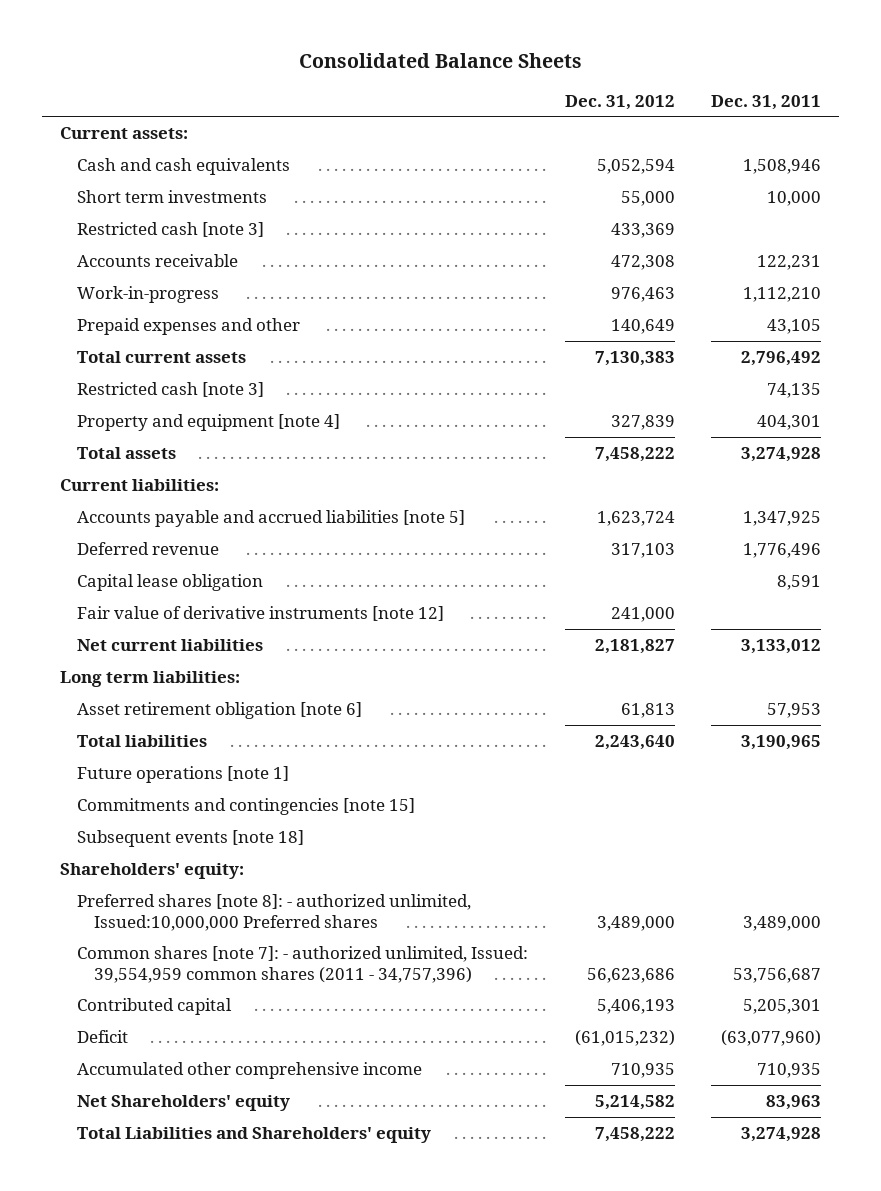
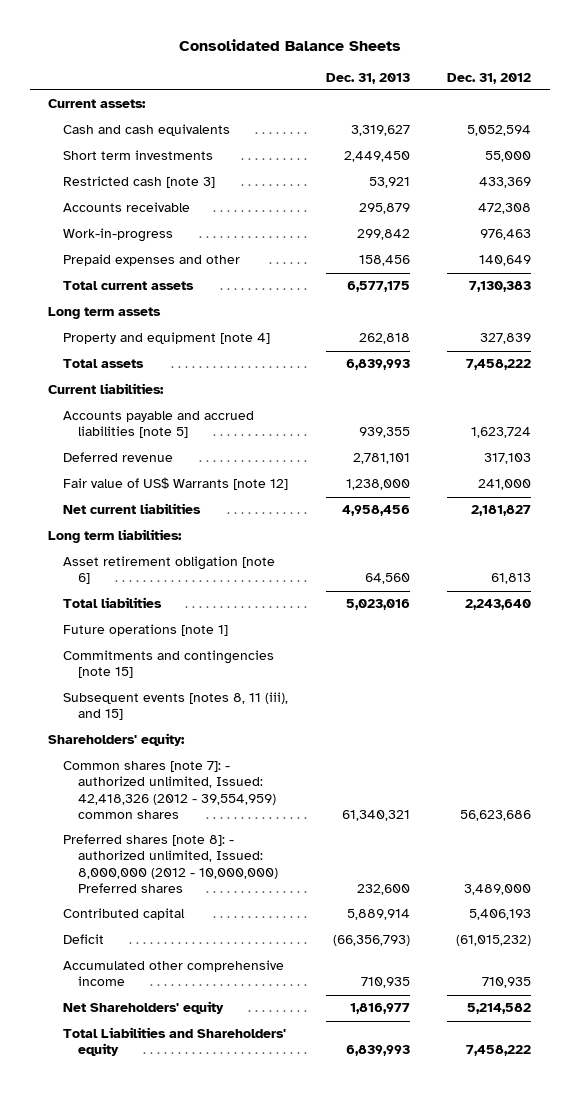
- | Dec. 31, 2012 | Dec. 31, 2011
+ | Dec. 31, 2013 | Dec. 31, 2012
- Restricted cash [note 3] | | 74,135
+ Long term assets
- Capital lease obligation | | 8,591
- Fair value of derivative instruments [note 12] | 241,000 |
+ Fair value of US$ Warrants [note 12] | 1,238,000 | 241,000
- Subsequent events [note 18]
+ Subsequent events [notes 8, 11 (iii), and 15]
- Preferred shares [note 8]: - authorized unlimited, Issued:10,000,000 Preferred shares | 3,489,000 | 3,489,000
- Common shares [note 7]: - authorized unlimited, Issued: 39,554,959 common shares (2011 - 34,757,396) | 56,623,686 | 53,756,687
+ Common shares [note 7]: - authorized unlimited, Issued: 42,418,326 (2012 - 39,554,959) common shares | 61,340,321 | 56,623,686
+ Preferred shares [note 8]: - authorized unlimited, Issued: 8,000,000 (2012 - 10,000,000) Preferred shares | 232,600 | 3,489,000

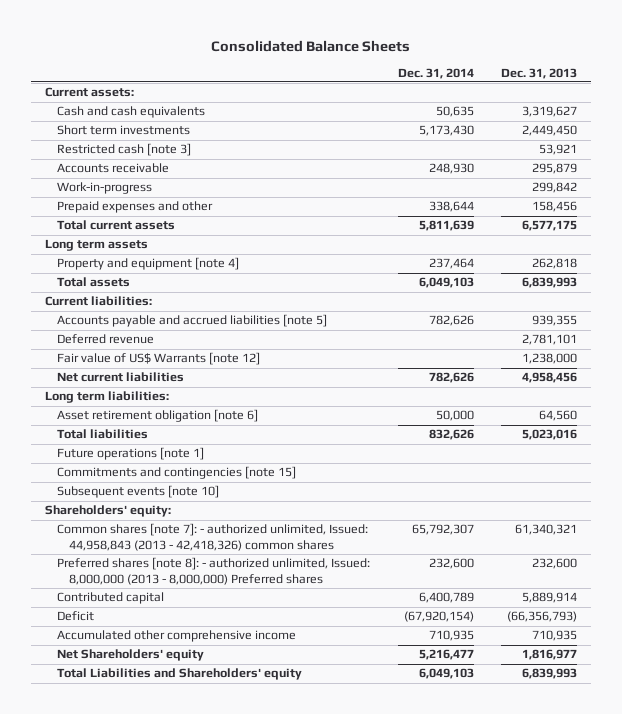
- | Dec. 31, 2013 | Dec. 31, 2012
+ | Dec. 31, 2014 | Dec. 31, 2013
- Subsequent events [notes 8, 11 (iii), and 15]
+ Subsequent events [note 10]
- Common shares [note 7]: - authorized unlimited, Issued: 42,418,326 (2012 - 39,554,959) common shares | 61,340,321 | 56,623,686
- Preferred shares [note 8]: - authorized unlimited, Issued: 8,000,000 (2012 - 10,000,000) Preferred shares | 232,600 | 3,489,000
+ Common shares [note 7]: - authorized unlimited, Issued: 44,958,843 (2013 - 42,418,326) common shares | 65,792,307 | 61,340,321
+ Preferred shares [note 8]: - authorized unlimited, Issued: 8,000,000 (2013 - 8,000,000) Preferred shares | 232,600 | 232,600

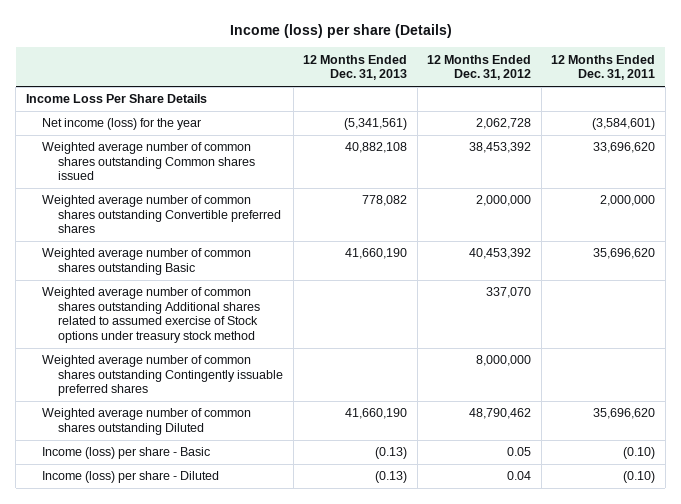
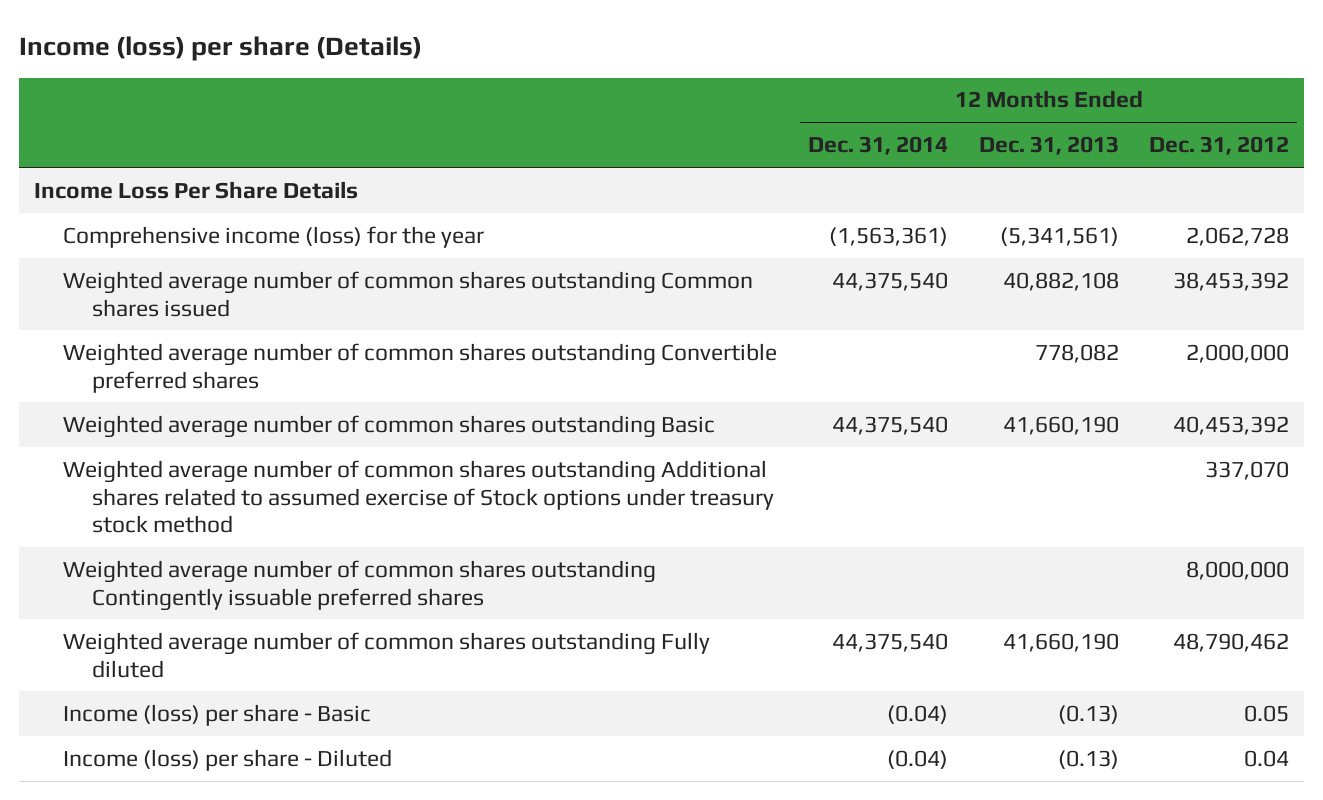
- | 12 Months Ended Dec. 31, 2013 | 12 Months Ended Dec. 31, 2012 | 12 Months Ended Dec. 31, 2011
+ | 12 Months Ended Dec. 31, 2014 | 12 Months Ended Dec. 31, 2013 | 12 Months Ended Dec. 31, 2012
- Net income (loss) for the year | (5,341,561) | 2,062,728 | (3,584,601)
+ Comprehensive income (loss) for the year | (1,563,361) | (5,341,561) | 2,062,728
- Weighted average number of common shares outstanding Diluted | 41,660,190 | 48,790,462 | 35,696,620
+ Weighted average number of common shares outstanding Fully diluted | 44,375,540 | 41,660,190 | 48,790,462

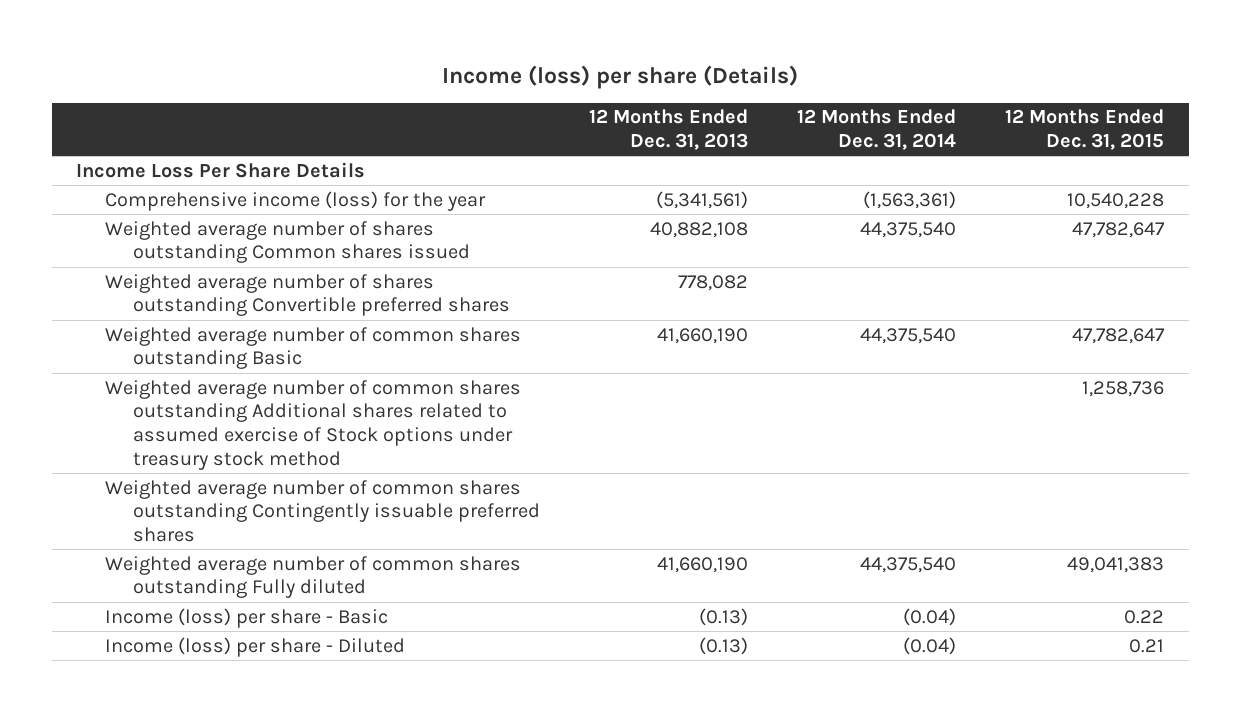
- | 12 Months Ended Dec. 31, 2014 | 12 Months Ended Dec. 31, 2013 | 12 Months Ended Dec. 31, 2012
+ | 12 Months Ended Dec. 31, 2013 | 12 Months Ended Dec. 31, 2014 | 12 Months Ended Dec. 31, 2015
- Weighted average number of common shares outstanding Common shares issued | 44,375,540 | 40,882,108 | 38,453,392
- Weighted average number of common shares outstanding Convertible preferred shares | | 778,082 | 2,000,000
+ Weighted average number of shares outstanding Common shares issued | 40,882,108 | 44,375,540 | 47,782,647
+ Weighted average number of shares outstanding Convertible preferred shares | 778,082 | |

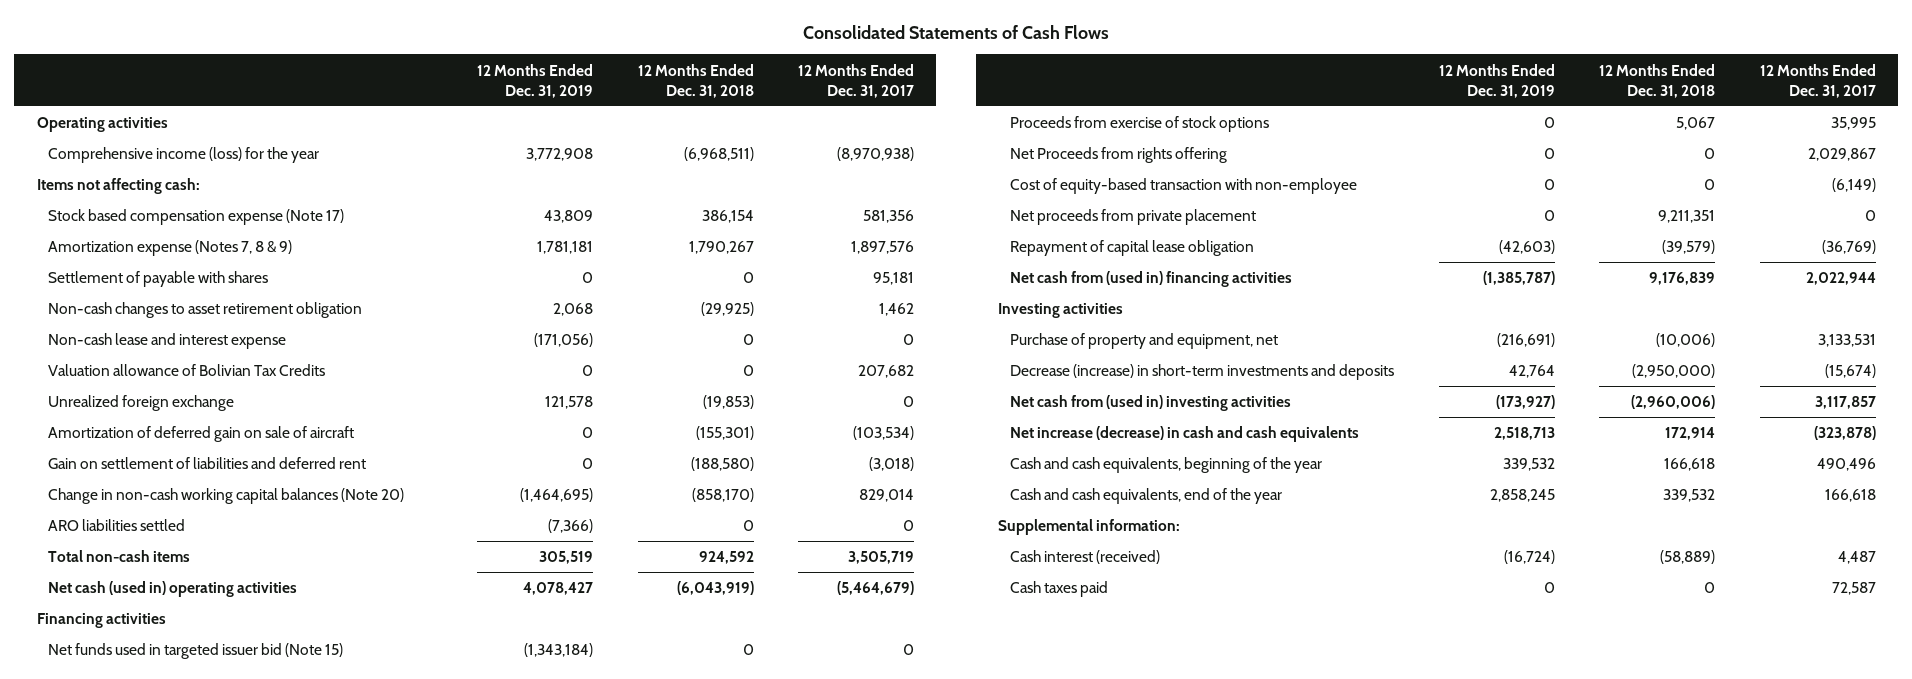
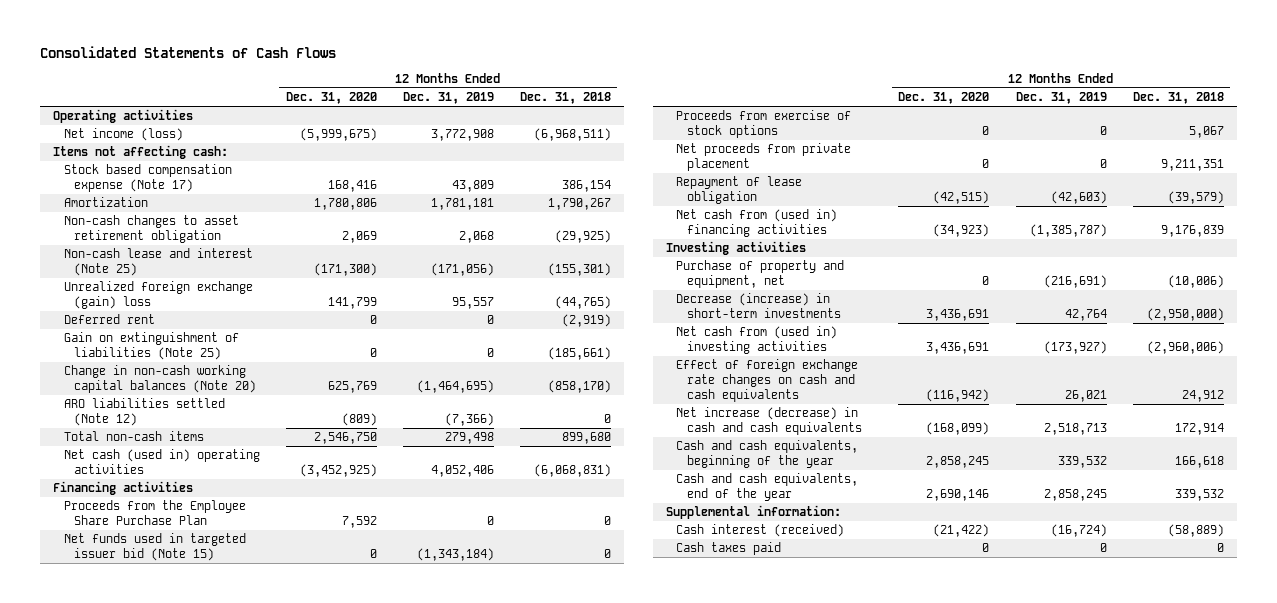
- | 12 Months Ended Dec. 31, 2019 | 12 Months Ended Dec. 31, 2018 | 12 Months Ended Dec. 31, 2017
+ | 12 Months Ended Dec. 31, 2020 | 12 Months Ended Dec. 31, 2019 | 12 Months Ended Dec. 31, 2018
- Comprehensive income (loss) for the year | 3,772,908 | (6,968,511) | (8,970,938)
+ Net income (loss) | (5,999,675) | 3,772,908 | (6,968,511)
- Amortization expense (Notes 7, 8 & 9) | 1,781,181 | 1,790,267 | 1,897,576
- Settlement of payable with shares | 0 | 0 | 95,181
+ Amortization | 1,780,806 | 1,781,181 | 1,790,267
- Non-cash lease and interest expense | (171,056) | 0 | 0
- Valuation allowance of Bolivian Tax Credits | 0 | 0 | 207,682
- Unrealized foreign exchange | 121,578 | (19,853) | 0
- Amortization of deferred gain on sale of aircraft | 0 | (155,301) | (103,534)
- Gain on settlement of liabilities and deferred rent | 0 | (188,580) | (3,018)
+ Non-cash lease and interest (Note 25) | (171,300) | (171,056) | (155,301)
+ Unrealized foreign exchange (gain) loss | 141,799 | 95,557 | (44,765)
+ Deferred rent | 0 | 0 | (2,919)
+ Gain on extinguishment of liabilities (Note 25) | 0 | 0 | (185,661)
- ARO liabilities settled | (7,366) | 0 | 0
- Total non-cash items | 305,519 | 924,592 | 3,505,719
- Net cash (used in) operating activities | 4,078,427 | (6,043,919) | (5,464,679)
+ ARO liabilities settled (Note 12) | (809) | (7,366) | 0
+ Total non-cash items | 2,546,750 | 279,498 | 899,680
+ Net cash (used in) operating activities | (3,452,925) | 4,052,406 | (6,068,831)
+ Proceeds from the Employee Share Purchase Plan | 7,592 | 0 | 0
- Net Proceeds from rights offering | 0 | 0 | 2,029,867
- Cost of equity-based transaction with non-employee | 0 | 0 | (6,149)
- Repayment of capital lease obligation | (42,603) | (39,579) | (36,769)
+ Repayment of lease obligation | (42,515) | (42,603) | (39,579)
- Decrease (increase) in short-term investments and deposits | 42,764 | (2,950,000) | (15,674)
+ Decrease (increase) in short-term investments | 3,436,691 | 42,764 | (2,950,000)
+ Effect of foreign exchange rate changes on cash and cash equivalents | (116,942) | 26,021 | 24,912

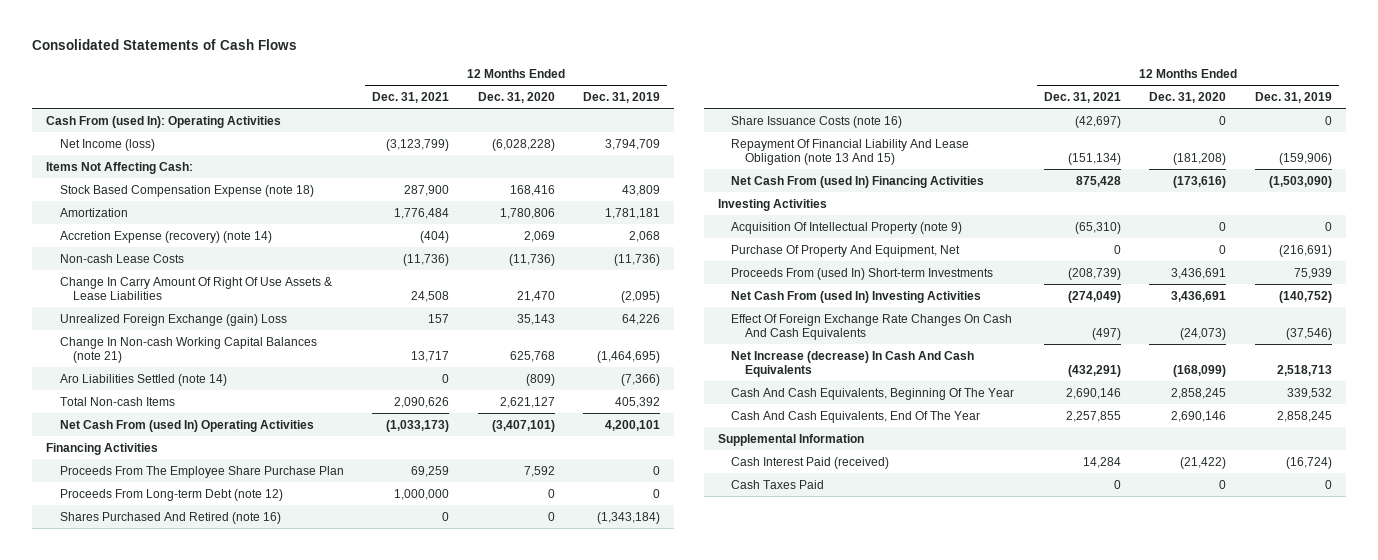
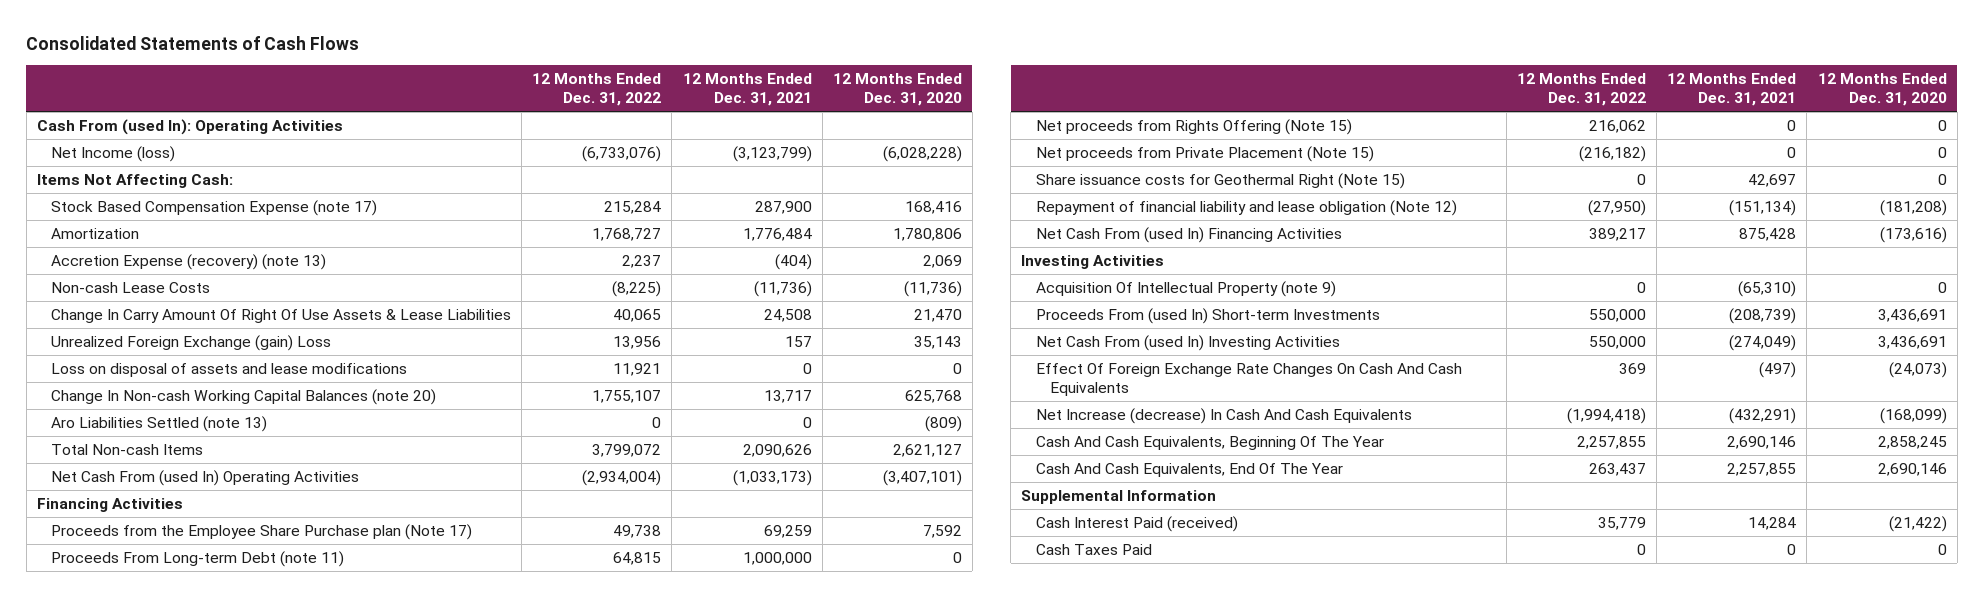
- | 12 Months Ended Dec. 31, 2021 | 12 Months Ended Dec. 31, 2020 | 12 Months Ended Dec. 31, 2019
+ | 12 Months Ended Dec. 31, 2022 | 12 Months Ended Dec. 31, 2021 | 12 Months Ended Dec. 31, 2020
- Stock Based Compensation Expense (note 18) | 287,900 | 168,416 | 43,809
+ Stock Based Compensation Expense (note 17) | 215,284 | 287,900 | 168,416
- Accretion Expense (recovery) (note 14) | (404) | 2,069 | 2,068
+ Accretion Expense (recovery) (note 13) | 2,237 | (404) | 2,069
- Change In Non-cash Working Capital Balances (note 21) | 13,717 | 625,768 | (1,464,695)
- Aro Liabilities Settled (note 14) | 0 | (809) | (7,366)
+ Loss on disposal of assets and lease modifications | 11,921 | 0 | 0
+ Change In Non-cash Working Capital Balances (note 20) | 1,755,107 | 13,717 | 625,768
+ Aro Liabilities Settled (note 13) | 0 | 0 | (809)
- Proceeds From The Employee Share Purchase Plan | 69,259 | 7,592 | 0
- Proceeds From Long-term Debt (note 12) | 1,000,000 | 0 | 0
- Shares Purchased And Retired (note 16) | 0 | 0 | (1,343,184)
- Share Issuance Costs (note 16) | (42,697) | 0 | 0
- Repayment Of Financial Liability And Lease Obligation (note 13 And 15) | (151,134) | (181,208) | (159,906)
+ Proceeds from the Employee Share Purchase plan (Note 17) | 49,738 | 69,259 | 7,592
+ Proceeds From Long-term Debt (note 11) | 64,815 | 1,000,000 | 0
+ Net proceeds from Rights Offering (Note 15) | 216,062 | 0 | 0
+ Net proceeds from Private Placement (Note 15) | (216,182) | 0 | 0
+ Share issuance costs for Geothermal Right (Note 15) | 0 | 42,697 | 0
+ Repayment of financial liability and lease obligation (Note 12) | (27,950) | (151,134) | (181,208)
- Purchase Of Property And Equipment, Net | 0 | 0 | (216,691)

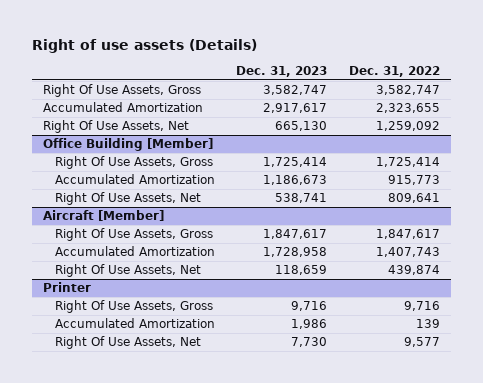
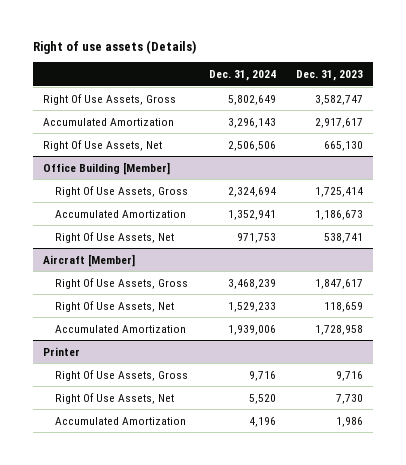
- | Dec. 31, 2023 | Dec. 31, 2022
+ | Dec. 31, 2024 | Dec. 31, 2023
@ Aircraft [Member]
moved down: Accumulated Amortization | 1,939,006 | 1,728,958
@ Printer
moved down: Accumulated Amortization | 4,196 | 1,986

